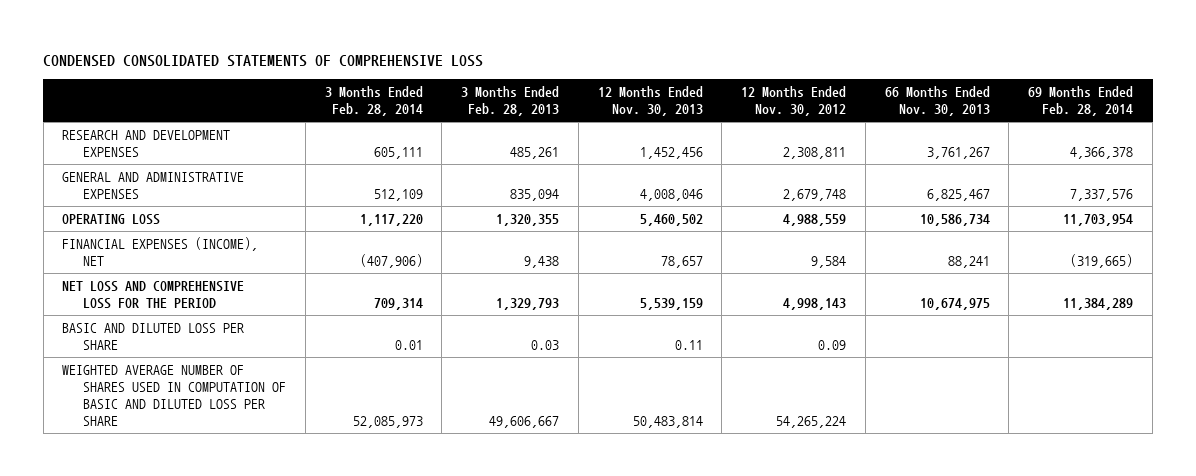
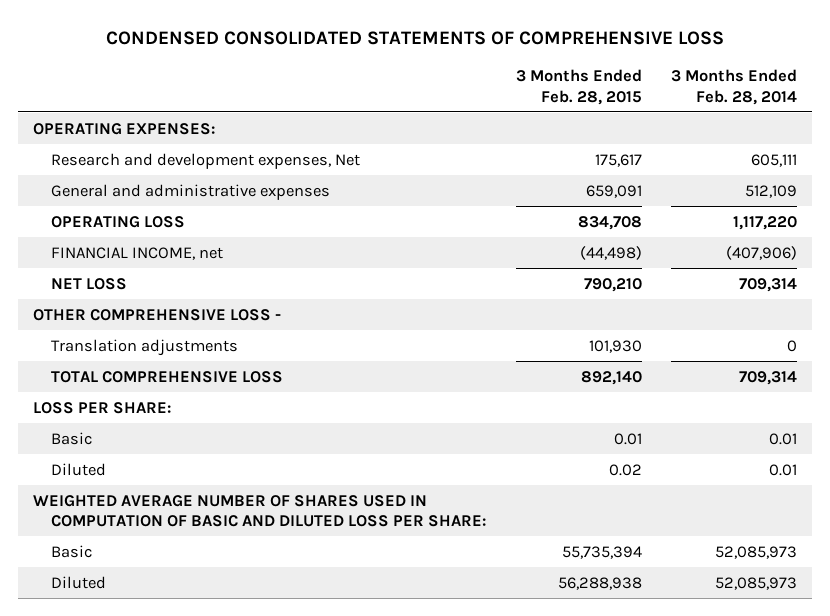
- | 3 Months Ended Feb. 28, 2014 | 3 Months Ended Feb. 28, 2013 | 12 Months Ended Nov. 30, 2013 | 12 Months Ended Nov. 30, 2012 | 66 Months Ended Nov. 30, 2013 | 69 Months Ended Feb. 28, 2014
+ | 3 Months Ended Feb. 28, 2015 | 3 Months Ended Feb. 28, 2014
- RESEARCH AND DEVELOPMENT EXPENSES | 605,111 | 485,261 | 1,452,456 | 2,308,811 | 3,761,267 | 4,366,378
- GENERAL AND ADMINISTRATIVE EXPENSES | 512,109 | 835,094 | 4,008,046 | 2,679,748 | 6,825,467 | 7,337,576
+ OPERATING EXPENSES:
+ Research and development expenses, Net | 175,617 | 605,111
+ General and administrative expenses | 659,091 | 512,109
- FINANCIAL EXPENSES (INCOME), NET | (407,906) | 9,438 | 78,657 | 9,584 | 88,241 | (319,665)
- NET LOSS AND COMPREHENSIVE LOSS FOR THE PERIOD | 709,314 | 1,329,793 | 5,539,159 | 4,998,143 | 10,674,975 | 11,384,289
- BASIC AND DILUTED LOSS PER SHARE | 0.01 | 0.03 | 0.11 | 0.09 | |
- WEIGHTED AVERAGE NUMBER OF SHARES USED IN COMPUTATION OF BASIC AND DILUTED LOSS PER SHARE | 52,085,973 | 49,606,667 | 50,483,814 | 54,265,224 | |
+ FINANCIAL INCOME, net | (44,498) | (407,906)
+ NET LOSS | 790,210 | 709,314
+ OTHER COMPREHENSIVE LOSS -
+ Translation adjustments | 101,930 | 0
+ TOTAL COMPREHENSIVE LOSS | 892,140 | 709,314
+ LOSS PER SHARE:
+ Basic | 0.01 | 0.01
+ Diluted | 0.02 | 0.01
+ WEIGHTED AVERAGE NUMBER OF SHARES USED IN COMPUTATION OF BASIC AND DILUTED LOSS PER SHARE:
+ Basic | 55,735,394 | 52,085,973
+ Diluted | 56,288,938 | 52,085,973

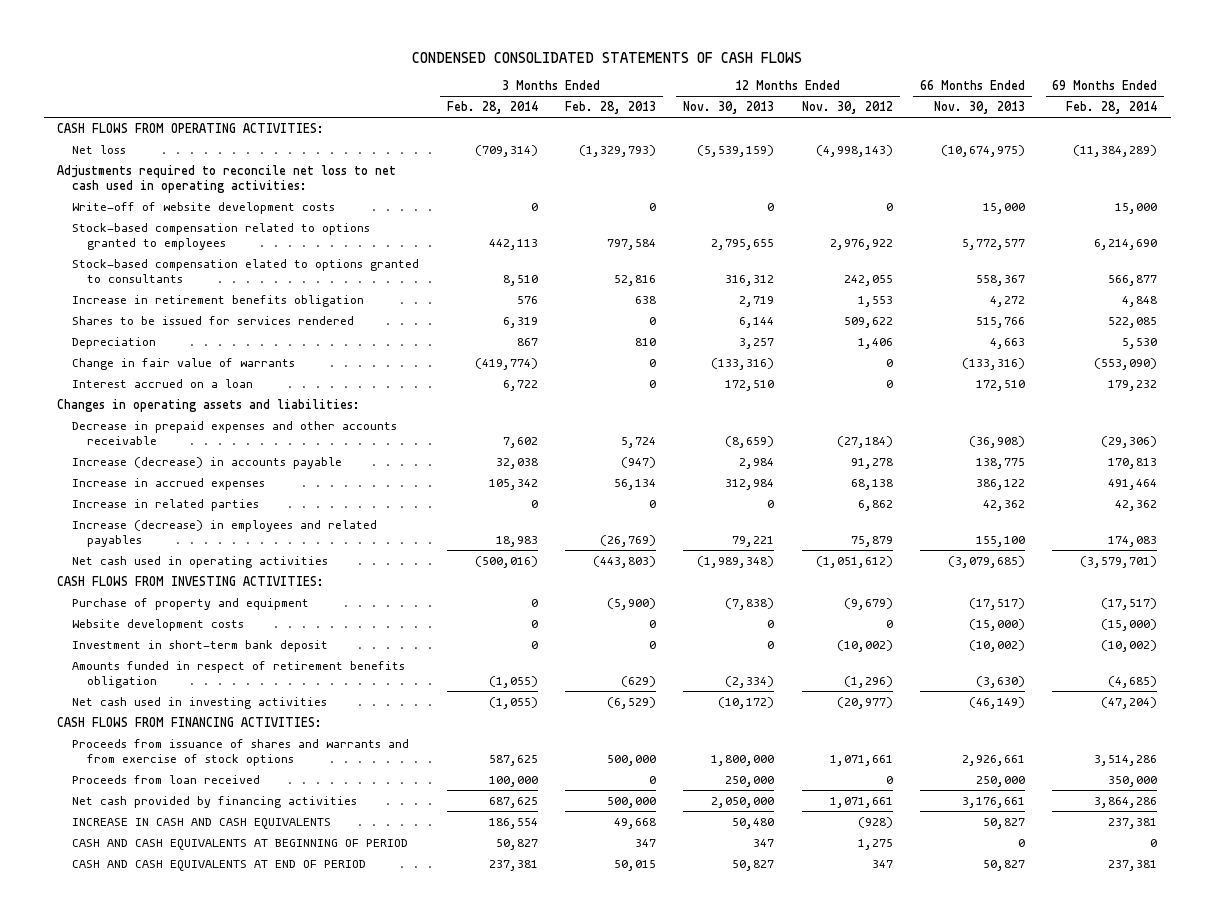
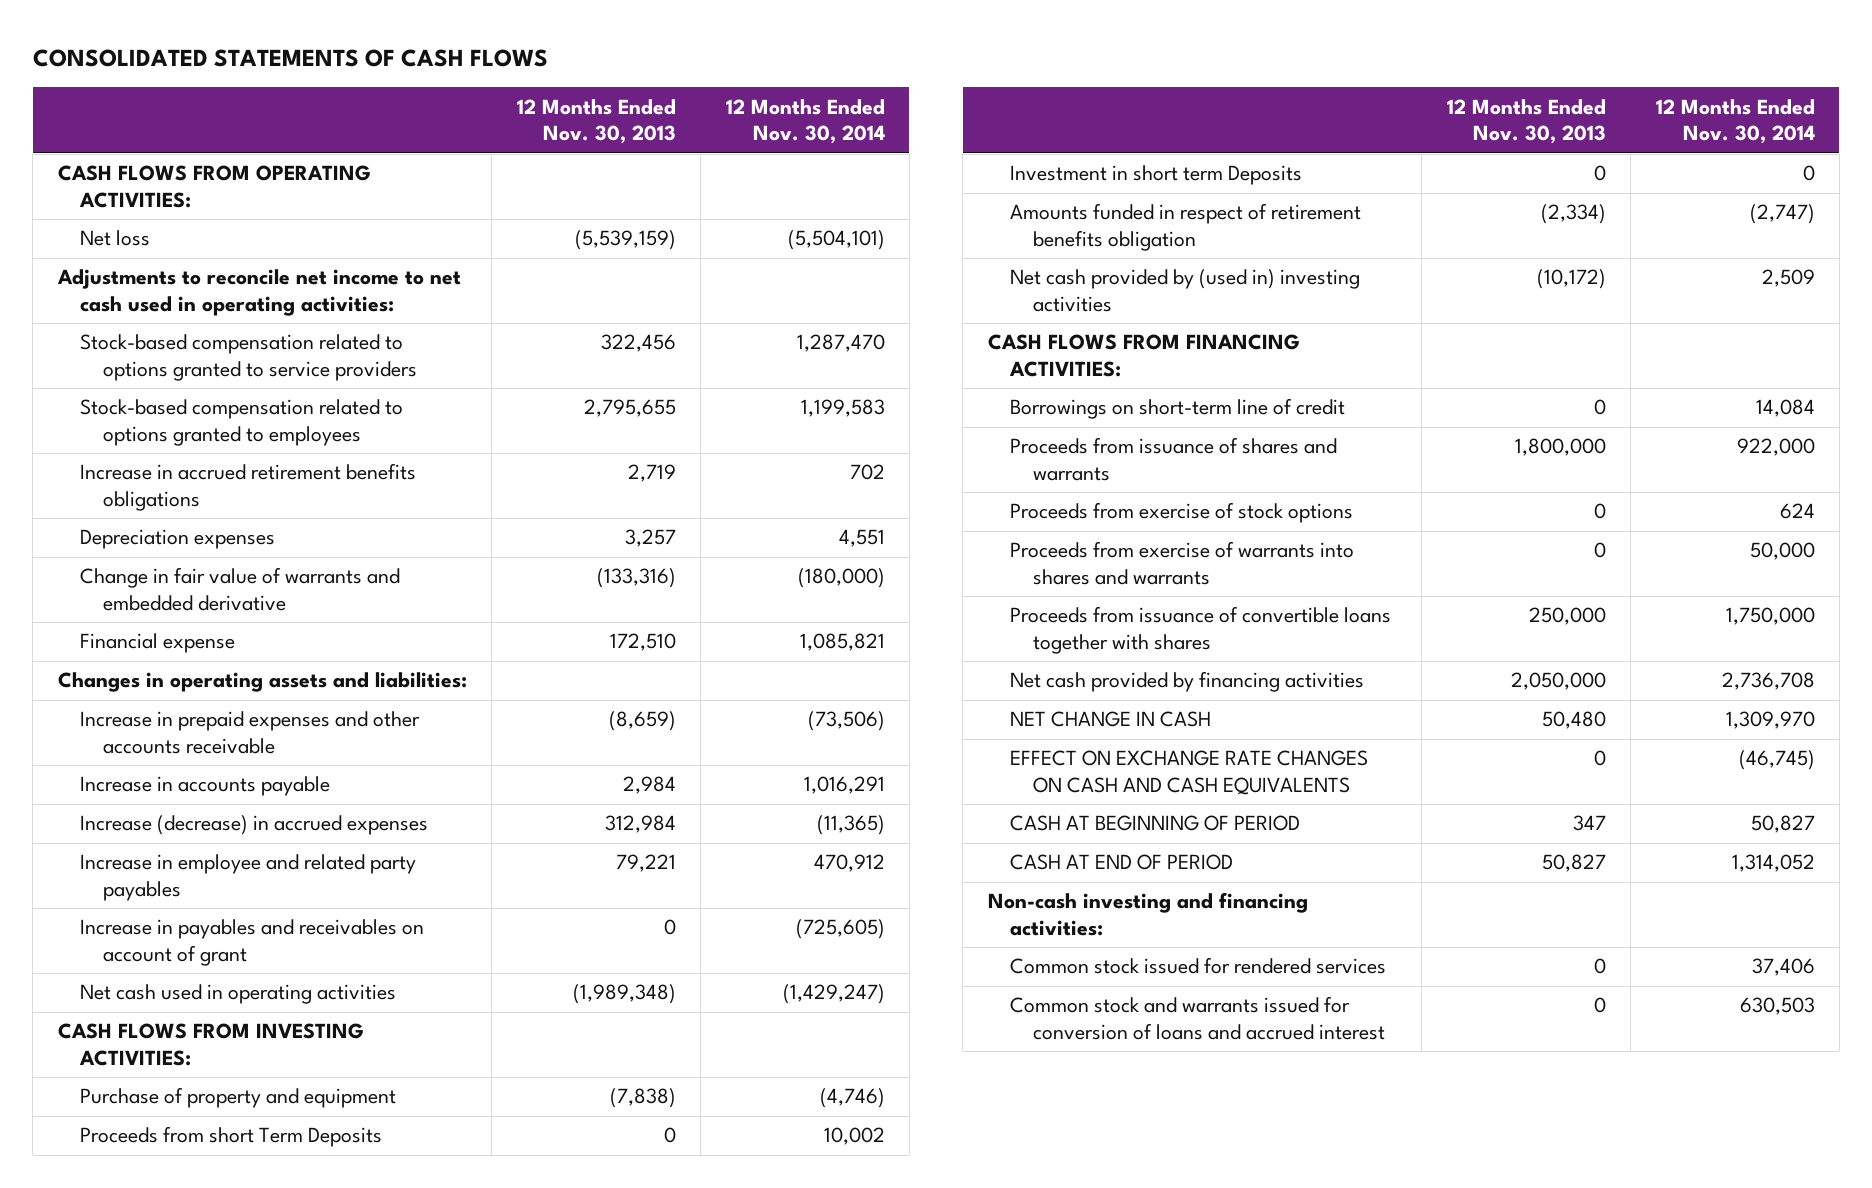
- CONDENSED CONSOLIDATED STATEMENTS OF CASH FLOWS
+ CONSOLIDATED STATEMENTS OF CASH FLOWS
- | 3 Months Ended Feb. 28, 2014 | 3 Months Ended Feb. 28, 2013 | 12 Months Ended Nov. 30, 2013 | 12 Months Ended Nov. 30, 2012 | 66 Months Ended Nov. 30, 2013 | 69 Months Ended Feb. 28, 2014
+ | 12 Months Ended Nov. 30, 2013 | 12 Months Ended Nov. 30, 2014
- Adjustments required to reconcile net loss to net cash used in operating activities:
- Write-off of website development costs | 0 | 0 | 0 | 0 | 15,000 | 15,000
+ Adjustments to reconcile net income to net cash used in operating activities:
+ Stock-based compensation related to options granted to service providers | 322,456 | 1,287,470
- Stock-based compensation elated to options granted to consultants | 8,510 | 52,816 | 316,312 | 242,055 | 558,367 | 566,877
- Increase in retirement benefits obligation | 576 | 638 | 2,719 | 1,553 | 4,272 | 4,848
- Shares to be issued for services rendered | 6,319 | 0 | 6,144 | 509,622 | 515,766 | 522,085
- Depreciation | 867 | 810 | 3,257 | 1,406 | 4,663 | 5,530
- Change in fair value of warrants | (419,774) | 0 | (133,316) | 0 | (133,316) | (553,090)
- Interest accrued on a loan | 6,722 | 0 | 172,510 | 0 | 172,510 | 179,232
+ Increase in accrued retirement benefits obligations | 2,719 | 702
+ Depreciation expenses | 3,257 | 4,551
+ Change in fair value of warrants and embedded derivative | (133,316) | (180,000)
+ Financial expense | 172,510 | 1,085,821
- Decrease in prepaid expenses and other accounts receivable | 7,602 | 5,724 | (8,659) | (27,184) | (36,908) | (29,306)
- Increase (decrease) in accounts payable | 32,038 | (947) | 2,984 | 91,278 | 138,775 | 170,813
- Increase in accrued expenses | 105,342 | 56,134 | 312,984 | 68,138 | 386,122 | 491,464
- Increase in related parties | 0 | 0 | 0 | 6,862 | 42,362 | 42,362
- Increase (decrease) in employees and related payables | 18,983 | (26,769) | 79,221 | 75,879 | 155,100 | 174,083
+ Increase in prepaid expenses and other accounts receivable | (8,659) | (73,506)
+ Increase in accounts payable | 2,984 | 1,016,291
+ Increase (decrease) in accrued expenses | 312,984 | (11,365)
+ Increase in employee and related party payables | 79,221 | 470,912
+ Increase in payables and receivables on account of grant | 0 | (725,605)
- Website development costs | 0 | 0 | 0 | 0 | (15,000) | (15,000)
- Investment in short-term bank deposit | 0 | 0 | 0 | (10,002) | (10,002) | (10,002)
+ Proceeds from short Term Deposits | 0 | 10,002
+ Investment in short term Deposits | 0 | 0
- Net cash used in investing activities | (1,055) | (6,529) | (10,172) | (20,977) | (46,149) | (47,204)
+ Net cash provided by (used in) investing activities | (10,172) | 2,509
- Proceeds from issuance of shares and warrants and from exercise of stock options | 587,625 | 500,000 | 1,800,000 | 1,071,661 | 2,926,661 | 3,514,286
- Proceeds from loan received | 100,000 | 0 | 250,000 | 0 | 250,000 | 350,000
+ Borrowings on short-term line of credit | 0 | 14,084
+ Proceeds from issuance of shares and warrants | 1,800,000 | 922,000
+ Proceeds from exercise of stock options | 0 | 624
+ Proceeds from exercise of warrants into shares and warrants | 0 | 50,000
+ Proceeds from issuance of convertible loans together with shares | 250,000 | 1,750,000
- INCREASE IN CASH AND CASH EQUIVALENTS | 186,554 | 49,668 | 50,480 | (928) | 50,827 | 237,381
- CASH AND CASH EQUIVALENTS AT BEGINNING OF PERIOD | 50,827 | 347 | 347 | 1,275 | 0 | 0
- CASH AND CASH EQUIVALENTS AT END OF PERIOD | 237,381 | 50,015 | 50,827 | 347 | 50,827 | 237,381
+ NET CHANGE IN CASH | 50,480 | 1,309,970
+ EFFECT ON EXCHANGE RATE CHANGES ON CASH AND CASH EQUIVALENTS | 0 | (46,745)
+ CASH AT BEGINNING OF PERIOD | 347 | 50,827
+ CASH AT END OF PERIOD | 50,827 | 1,314,052
+ Non-cash investing and financing activities:
+ Common stock issued for rendered services | 0 | 37,406
+ Common stock and warrants issued for conversion of loans and accrued interest | 0 | 630,503

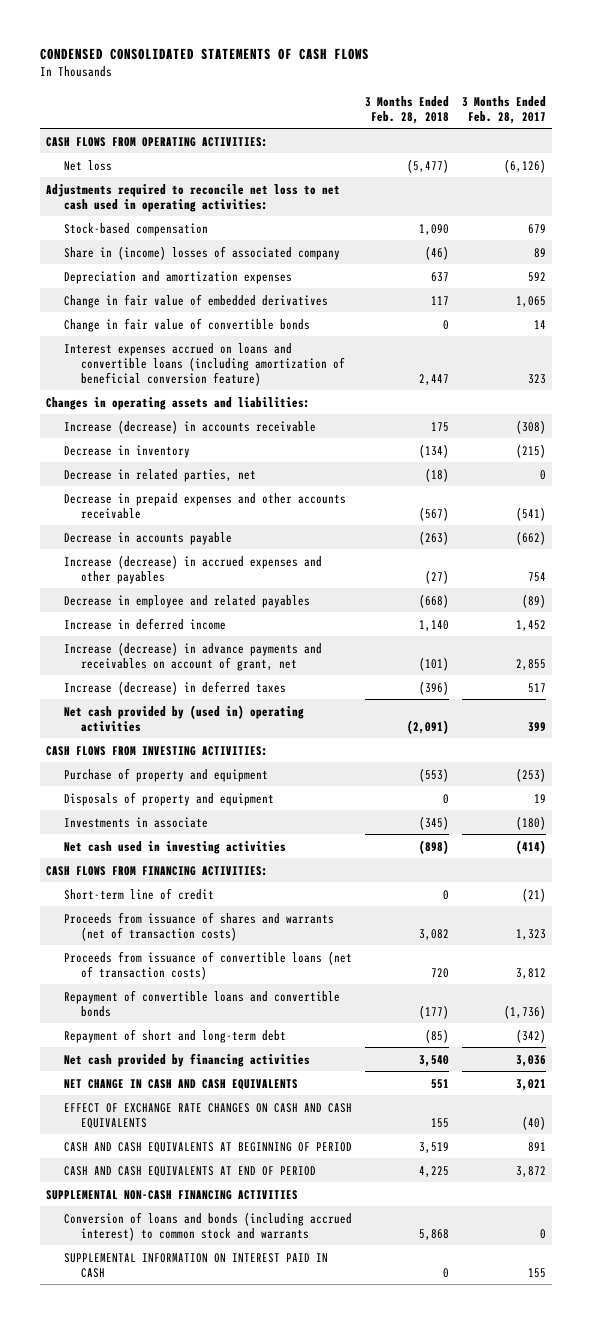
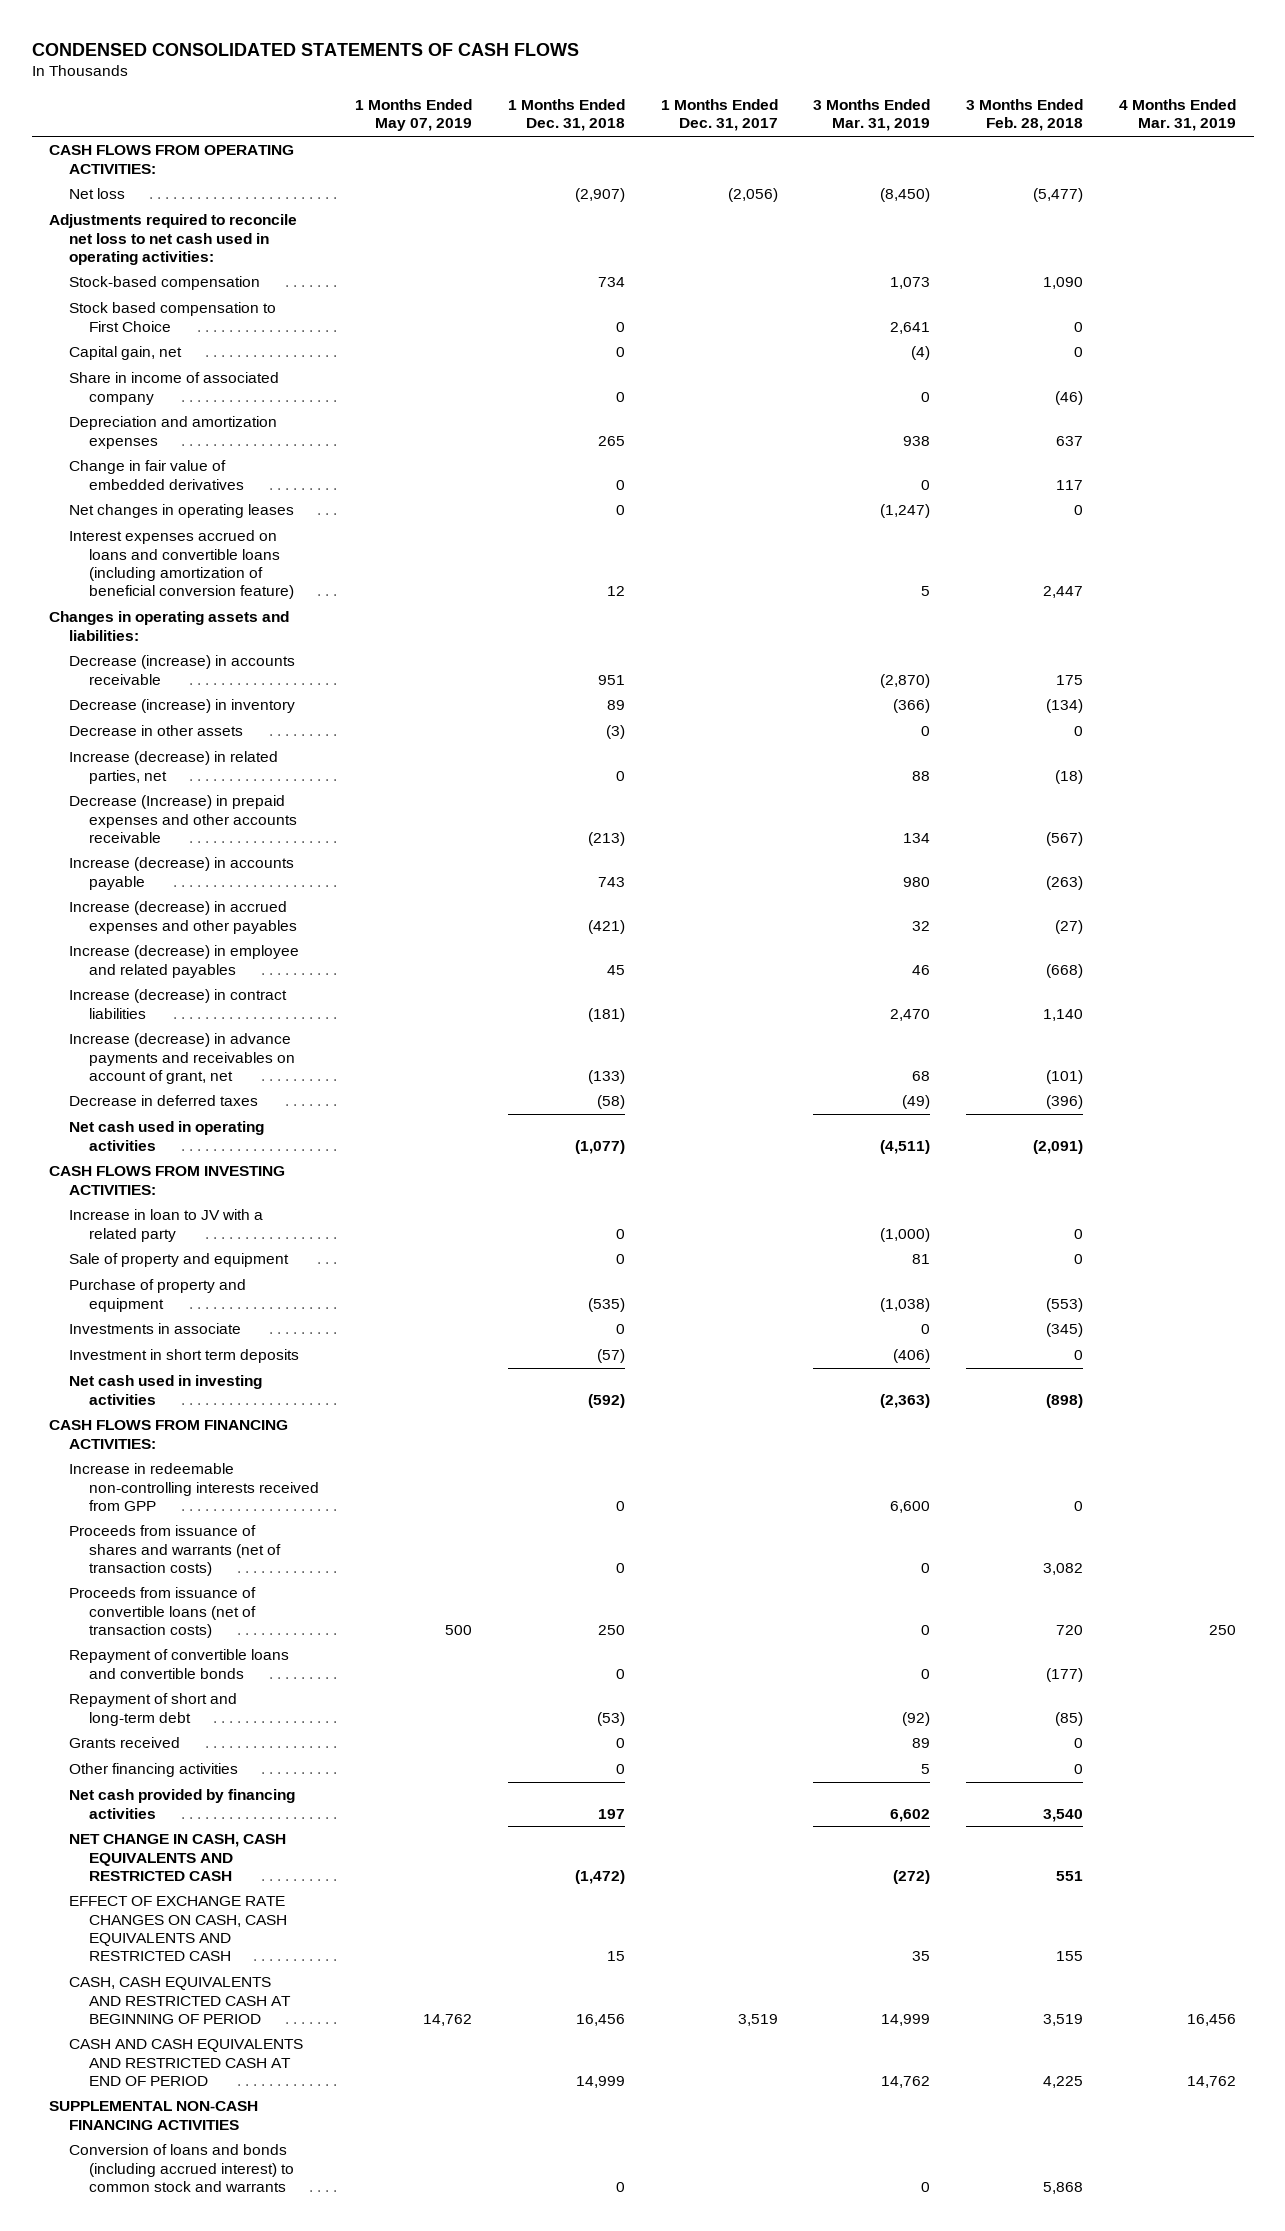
- | 3 Months Ended Feb. 28, 2018 | 3 Months Ended Feb. 28, 2017
+ | 1 Months Ended May 07, 2019 | 1 Months Ended Dec. 31, 2018 | 1 Months Ended Dec. 31, 2017 | 3 Months Ended Mar. 31, 2019 | 3 Months Ended Feb. 28, 2018 | 4 Months Ended Mar. 31, 2019
- Share in (income) losses of associated company | (46) | 89
+ Stock based compensation to First Choice | | 0 | | 2,641 | 0 |
+ Capital gain, net | | 0 | | (4) | 0 |
+ Share in income of associated company | | 0 | | 0 | (46) |
- Change in fair value of convertible bonds | 0 | 14
+ Net changes in operating leases | | 0 | | (1,247) | 0 |
- Increase (decrease) in accounts receivable | 175 | (308)
- Decrease in inventory | (134) | (215)
- Decrease in related parties, net | (18) | 0
- Decrease in prepaid expenses and other accounts receivable | (567) | (541)
- Decrease in accounts payable | (263) | (662)
+ Decrease (increase) in accounts receivable | | 951 | | (2,870) | 175 |
+ Decrease (increase) in inventory | | 89 | | (366) | (134) |
+ Decrease in other assets | | (3) | | 0 | 0 |
+ Increase (decrease) in related parties, net | | 0 | | 88 | (18) |
+ Decrease (Increase) in prepaid expenses and other accounts receivable | | (213) | | 134 | (567) |
+ Increase (decrease) in accounts payable | | 743 | | 980 | (263) |
- Decrease in employee and related payables | (668) | (89)
- Increase in deferred income | 1,140 | 1,452
+ Increase (decrease) in employee and related payables | | 45 | | 46 | (668) |
+ Increase (decrease) in contract liabilities | | (181) | | 2,470 | 1,140 |
- Increase (decrease) in deferred taxes | (396) | 517
- Net cash provided by (used in) operating activities | (2,091) | 399
+ Decrease in deferred taxes | | (58) | | (49) | (396) |
+ Net cash used in operating activities | | (1,077) | | (4,511) | (2,091) |
+ Increase in loan to JV with a related party | | 0 | | (1,000) | 0 |
+ Sale of property and equipment | | 0 | | 81 | 0 |
- Disposals of property and equipment | 0 | 19
+ Investment in short term deposits | | (57) | | (406) | 0 |
- Short-term line of credit | 0 | (21)
+ Increase in redeemable non-controlling interests received from GPP | | 0 | | 6,600 | 0 |
+ Grants received | | 0 | | 89 | 0 |
+ Other financing activities | | 0 | | 5 | 0 |
- NET CHANGE IN CASH AND CASH EQUIVALENTS | 551 | 3,021
- EFFECT OF EXCHANGE RATE CHANGES ON CASH AND CASH EQUIVALENTS | 155 | (40)
- CASH AND CASH EQUIVALENTS AT BEGINNING OF PERIOD | 3,519 | 891
- CASH AND CASH EQUIVALENTS AT END OF PERIOD | 4,225 | 3,872
+ NET CHANGE IN CASH, CASH EQUIVALENTS AND RESTRICTED CASH | | (1,472) | | (272) | 551 |
+ EFFECT OF EXCHANGE RATE CHANGES ON CASH, CASH EQUIVALENTS AND RESTRICTED CASH | | 15 | | 35 | 155 |
+ CASH, CASH EQUIVALENTS AND RESTRICTED CASH AT BEGINNING OF PERIOD | 14,762 | 16,456 | 3,519 | 14,999 | 3,519 | 16,456
+ CASH AND CASH EQUIVALENTS AND RESTRICTED CASH AT END OF PERIOD | | 14,999 | | 14,762 | 4,225 | 14,762
- SUPPLEMENTAL INFORMATION ON INTEREST PAID IN CASH | 0 | 155

